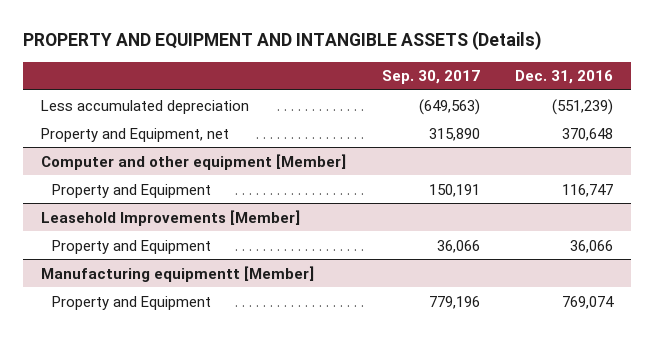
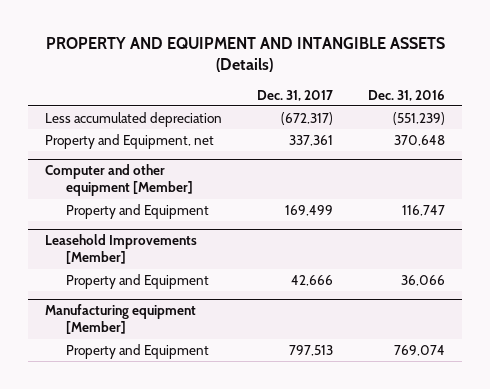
- | Sep. 30, 2017 | Dec. 31, 2016
+ | Dec. 31, 2017 | Dec. 31, 2016
- Manufacturing equipmentt [Member]
+ Manufacturing equipment [Member]

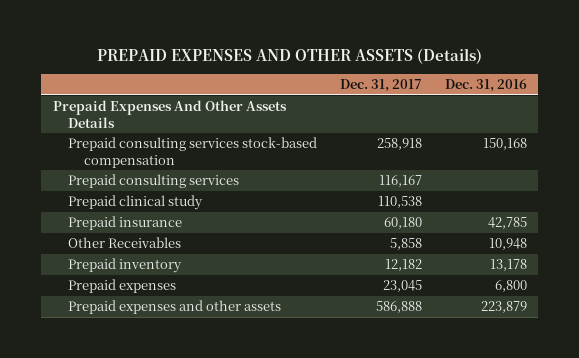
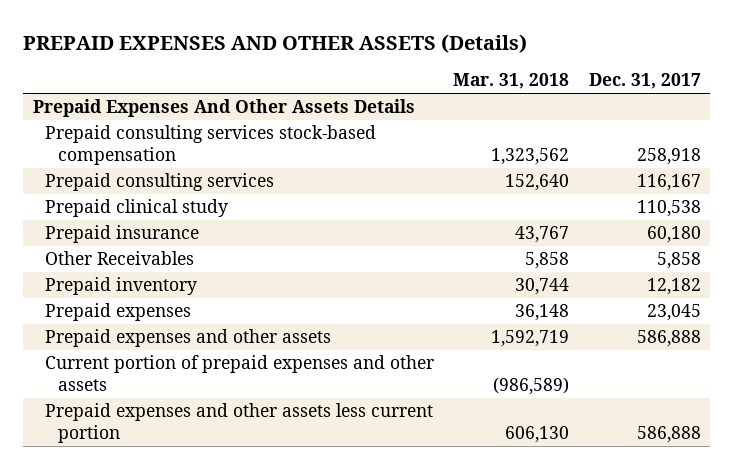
- | Dec. 31, 2017 | Dec. 31, 2016
+ | Mar. 31, 2018 | Dec. 31, 2017
+ Current portion of prepaid expenses and other assets | (986,589) |
+ Prepaid expenses and other assets less current portion | 606,130 | 586,888

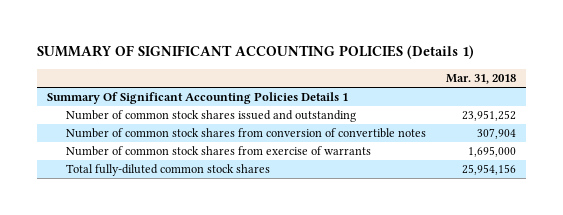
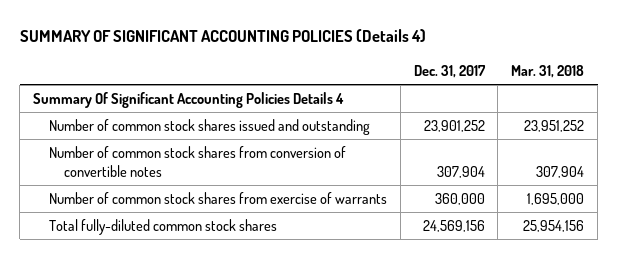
- SUMMARY OF SIGNIFICANT ACCOUNTING POLICIES (Details 1)
+ SUMMARY OF SIGNIFICANT ACCOUNTING POLICIES (Details 4)
- | Mar. 31, 2018
+ | Dec. 31, 2017 | Mar. 31, 2018
- Summary Of Significant Accounting Policies Details 1
+ Summary Of Significant Accounting Policies Details 4

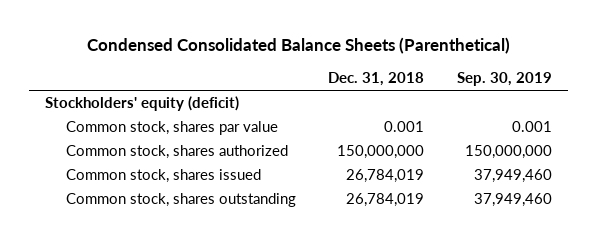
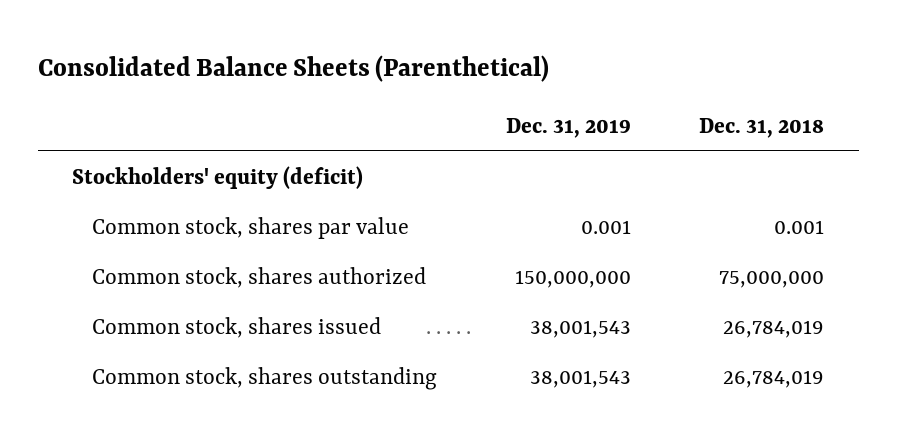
- Condensed Consolidated Balance Sheets (Parenthetical)
+ Consolidated Balance Sheets (Parenthetical)
- | Dec. 31, 2018 | Sep. 30, 2019
+ | Dec. 31, 2019 | Dec. 31, 2018
- Common stock, shares authorized | 150,000,000 | 150,000,000
+ Common stock, shares authorized | 150,000,000 | 75,000,000

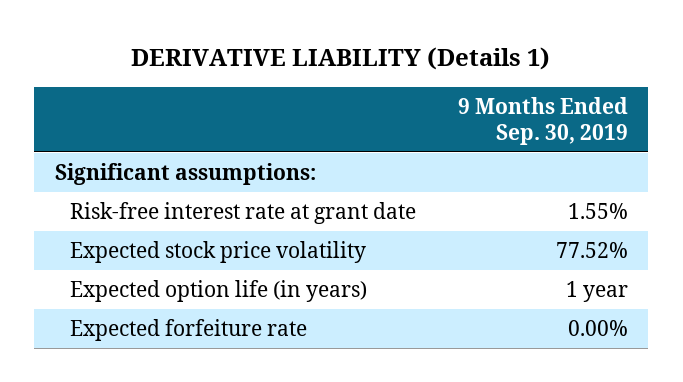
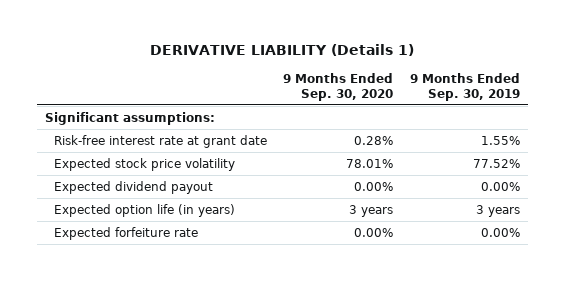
- | 9 Months Ended Sep. 30, 2019
+ | 9 Months Ended Sep. 30, 2020 | 9 Months Ended Sep. 30, 2019
- Expected option life (in years) | 1 year
+ Expected dividend payout | 0.00% | 0.00%
+ Expected option life (in years) | 3 years | 3 years

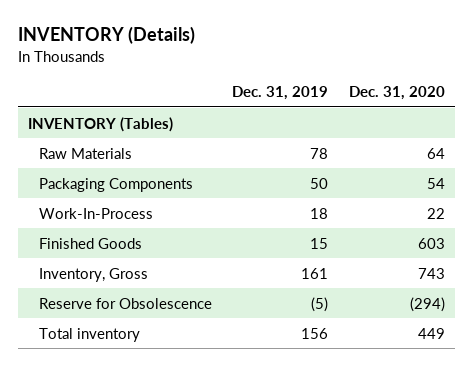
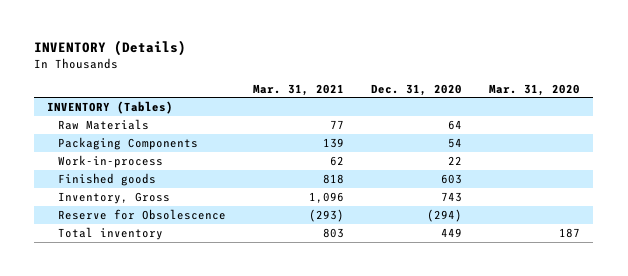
- | Dec. 31, 2019 | Dec. 31, 2020
+ | Mar. 31, 2021 | Dec. 31, 2020 | Mar. 31, 2020
- Work-In-Process | 18 | 22
- Finished Goods | 15 | 603
+ Work-in-process | 62 | 22 |
+ Finished goods | 818 | 603 |

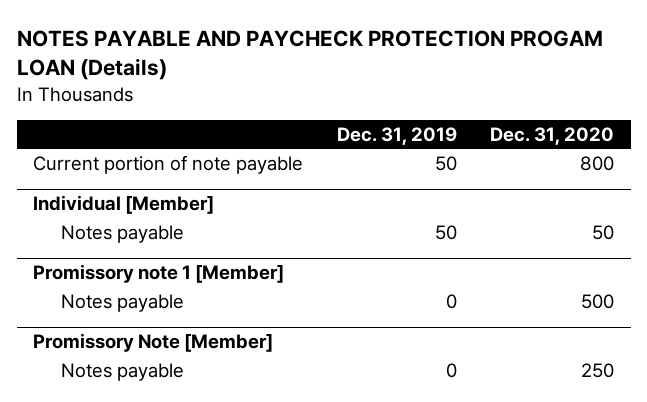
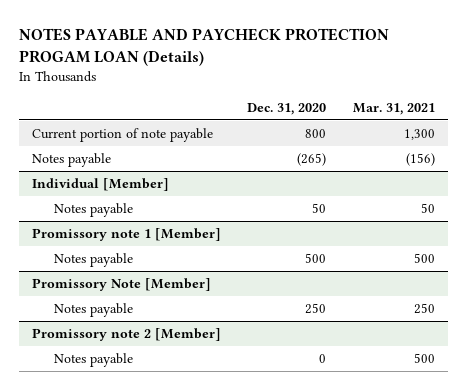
- | Dec. 31, 2019 | Dec. 31, 2020
+ | Dec. 31, 2020 | Mar. 31, 2021
+ Notes payable | (265) | (156)
+ Promissory note 2 [Member]
+ Notes payable | 0 | 500

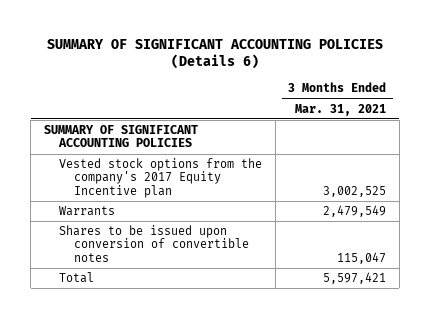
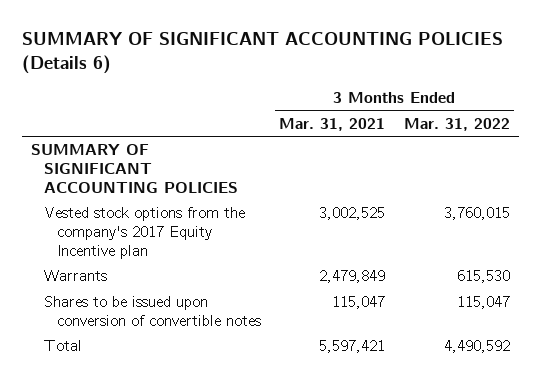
- | 3 Months Ended Mar. 31, 2021
+ | 3 Months Ended Mar. 31, 2021 | 3 Months Ended Mar. 31, 2022
- Warrants | 2,479,549
+ Warrants | 2,479,849 | 615,530

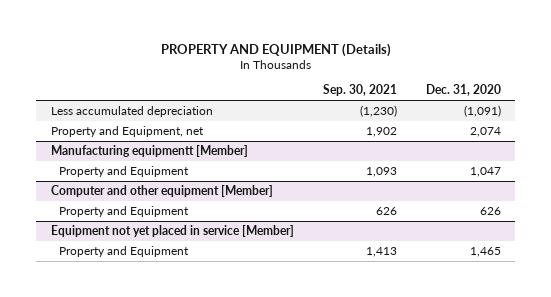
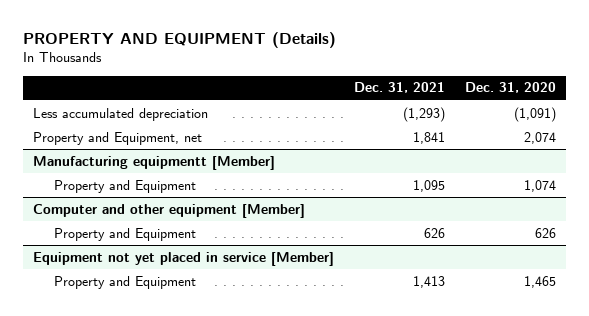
- | Sep. 30, 2021 | Dec. 31, 2020
+ | Dec. 31, 2021 | Dec. 31, 2020
@ Manufacturing equipmentt [Member]
- Property and Equipment | 1,093 | 1,047
+ Property and Equipment | 1,095 | 1,074

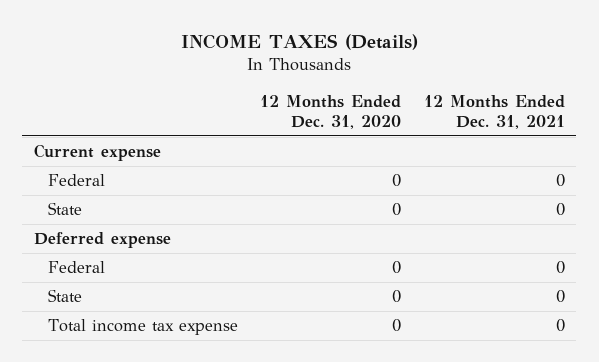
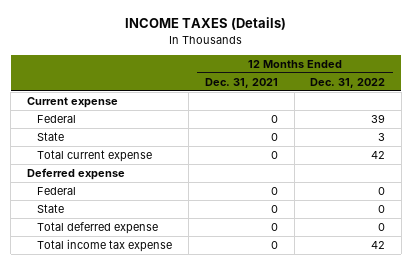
- | 12 Months Ended Dec. 31, 2020 | 12 Months Ended Dec. 31, 2021
+ | 12 Months Ended Dec. 31, 2021 | 12 Months Ended Dec. 31, 2022
+ Total current expense | 0 | 42
+ Total deferred expense | 0 | 0

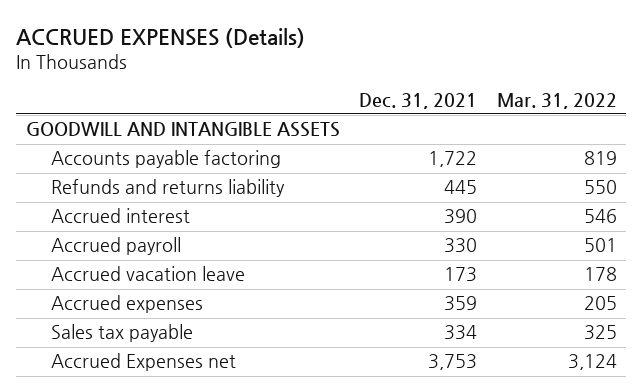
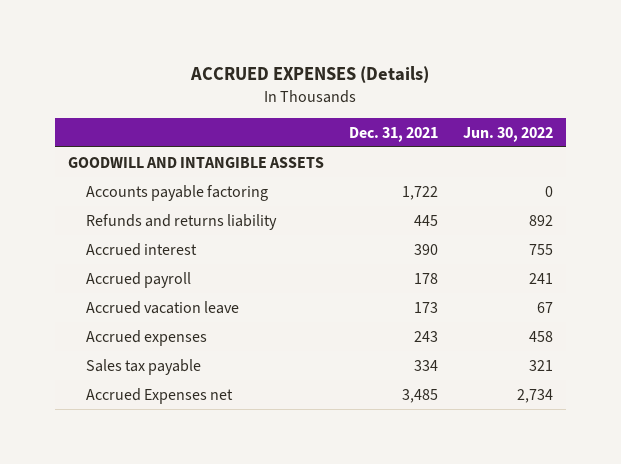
- | Dec. 31, 2021 | Mar. 31, 2022
+ | Dec. 31, 2021 | Jun. 30, 2022
- Accrued payroll | 330 | 501
+ Accrued payroll | 178 | 241
- Accrued expenses | 359 | 205
+ Accrued expenses | 243 | 458
- Accrued Expenses net | 3,753 | 3,124
+ Accrued Expenses net | 3,485 | 2,734

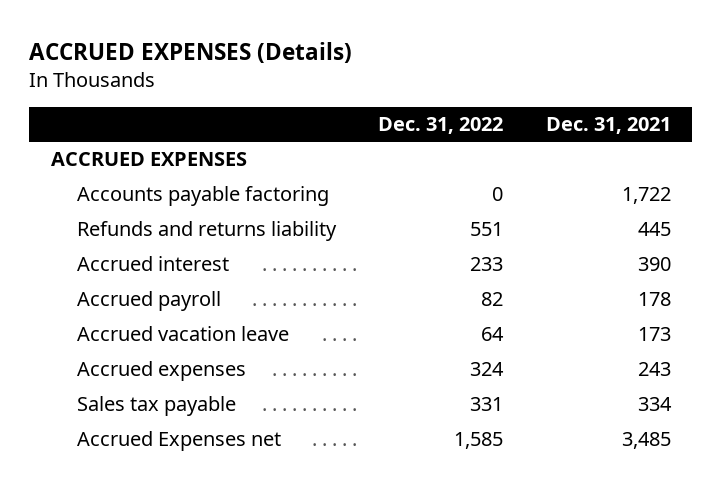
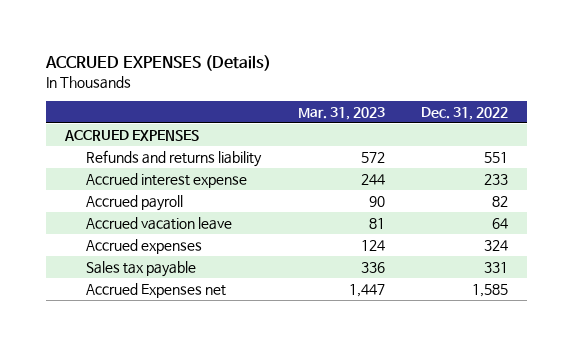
- | Dec. 31, 2022 | Dec. 31, 2021
+ | Mar. 31, 2023 | Dec. 31, 2022
- Accounts payable factoring | 0 | 1,722
- Accrued interest | 233 | 390
+ Accrued interest expense | 244 | 233

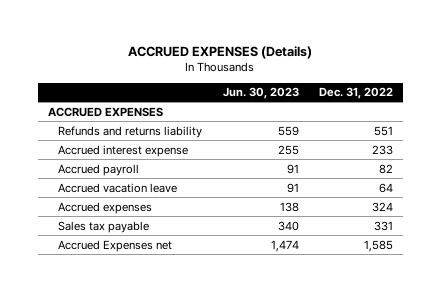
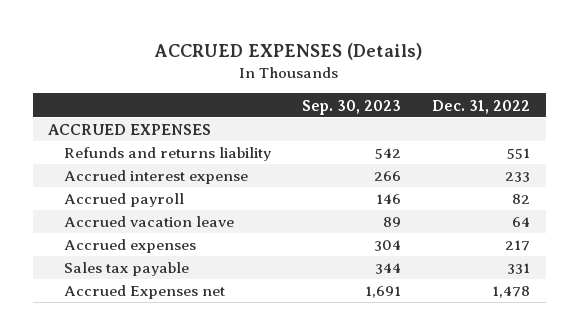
- | Jun. 30, 2023 | Dec. 31, 2022
+ | Sep. 30, 2023 | Dec. 31, 2022
- Accrued expenses | 138 | 324
+ Accrued expenses | 304 | 217
- Accrued Expenses net | 1,474 | 1,585
+ Accrued Expenses net | 1,691 | 1,478

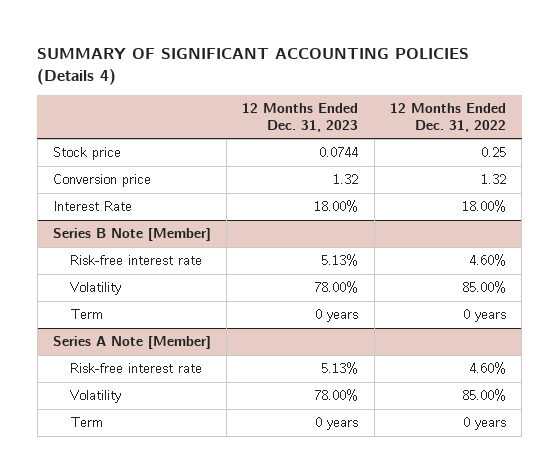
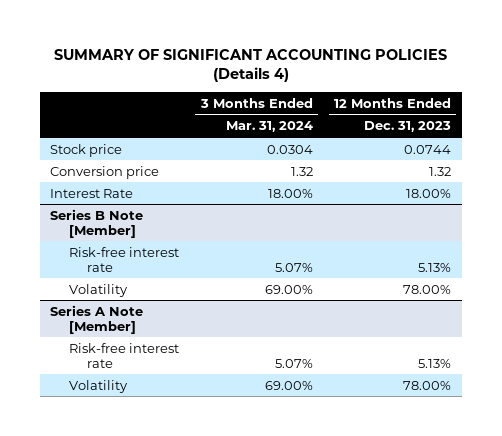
- | 12 Months Ended Dec. 31, 2023 | 12 Months Ended Dec. 31, 2022
+ | 3 Months Ended Mar. 31, 2024 | 12 Months Ended Dec. 31, 2023
@ Series B Note [Member]
- Term | 0 years | 0 years
@ Series A Note [Member]
- Term | 0 years | 0 years

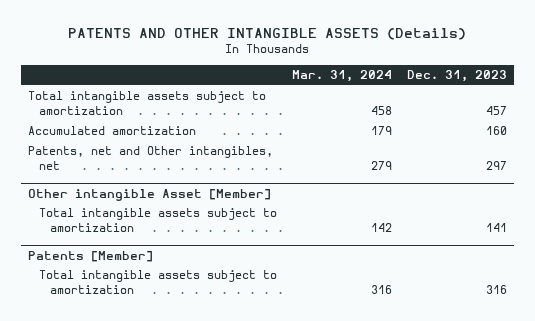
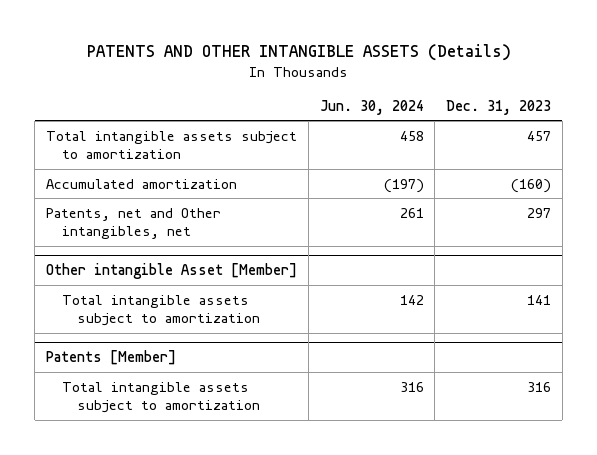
- | Mar. 31, 2024 | Dec. 31, 2023
+ | Jun. 30, 2024 | Dec. 31, 2023
- Accumulated amortization | 179 | 160
+ Accumulated amortization | (197) | (160)

